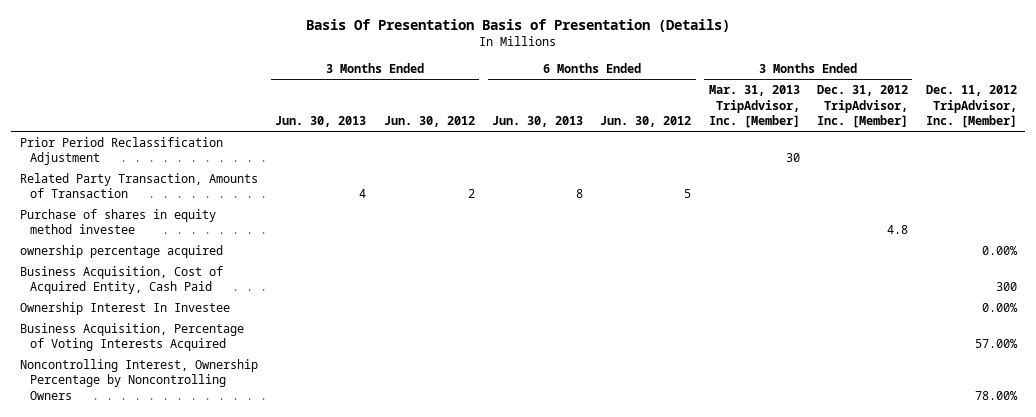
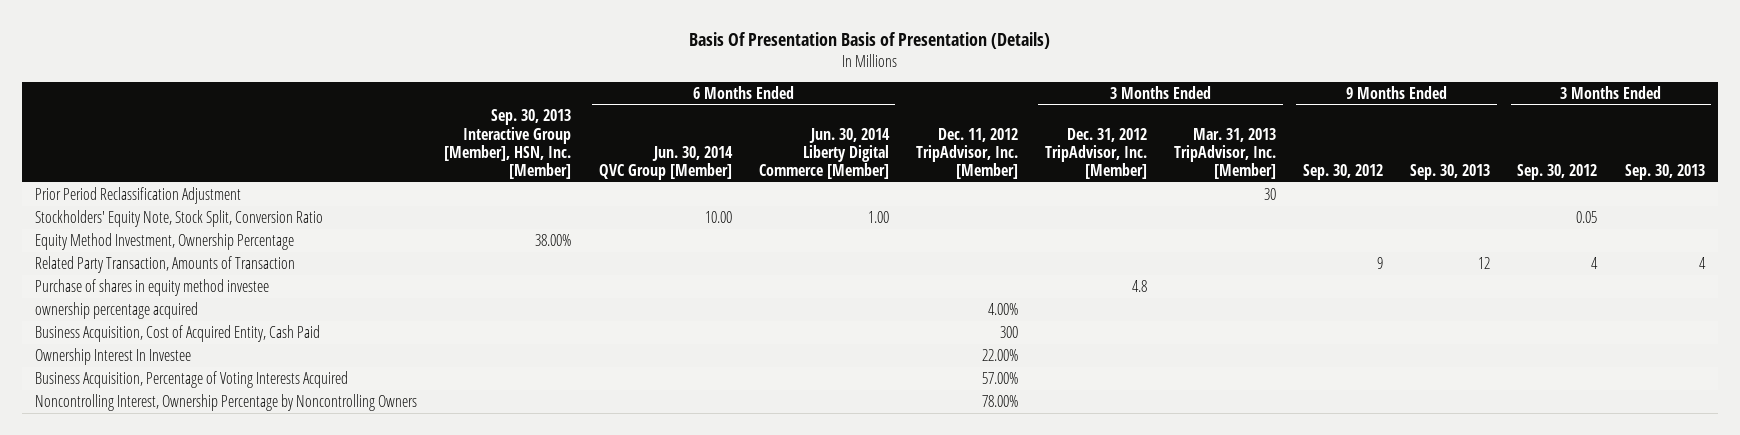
- | 3 Months Ended Jun. 30, 2013 | 3 Months Ended Jun. 30, 2012 | 6 Months Ended Jun. 30, 2013 | 6 Months Ended Jun. 30, 2012 | 3 Months Ended Mar. 31, 2013 TripAdvisor, Inc. [Member] | 3 Months Ended Dec. 31, 2012 TripAdvisor, Inc. [Member] | Dec. 11, 2012 TripAdvisor, Inc. [Member]
+ | Sep. 30, 2013 Interactive Group [Member], HSN, Inc. [Member] | 6 Months Ended Jun. 30, 2014 QVC Group [Member] | 6 Months Ended Jun. 30, 2014 Liberty Digital Commerce [Member] | Dec. 11, 2012 TripAdvisor, Inc. [Member] | 3 Months Ended Dec. 31, 2012 TripAdvisor, Inc. [Member] | 3 Months Ended Mar. 31, 2013 TripAdvisor, Inc. [Member] | 9 Months Ended Sep. 30, 2012 | 9 Months Ended Sep. 30, 2013 | 3 Months Ended Sep. 30, 2012 | 3 Months Ended Sep. 30, 2013
+ Stockholders' Equity Note, Stock Split, Conversion Ratio | | 10.00 | 1.00 | | | | | | 0.05 |
+ Equity Method Investment, Ownership Percentage | 38.00% | | | | | | | | |
- ownership percentage acquired | | | | | | | 0.00%
+ ownership percentage acquired | | | | 4.00% | | | | | |
- Ownership Interest In Investee | | | | | | | 0.00%
+ Ownership Interest In Investee | | | | 22.00% | | | | | |

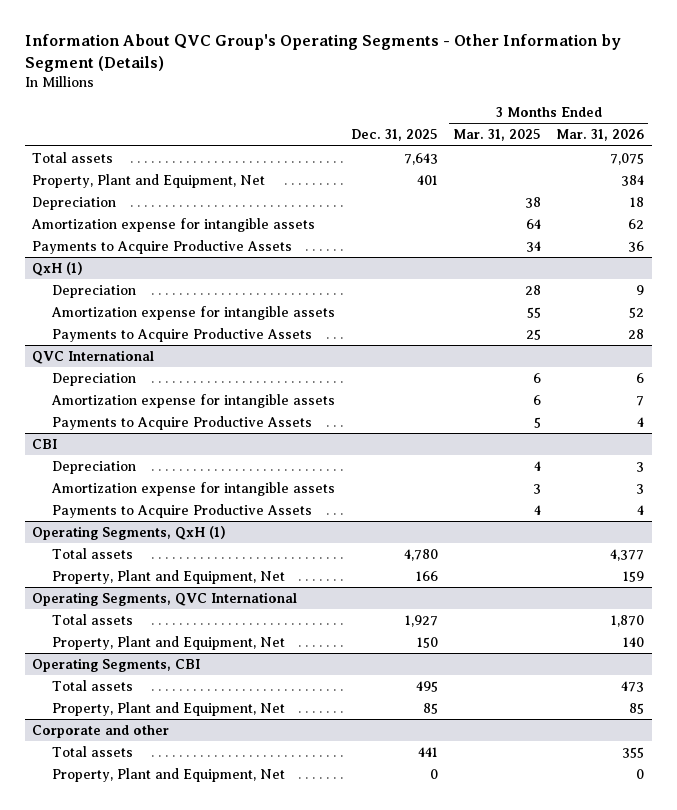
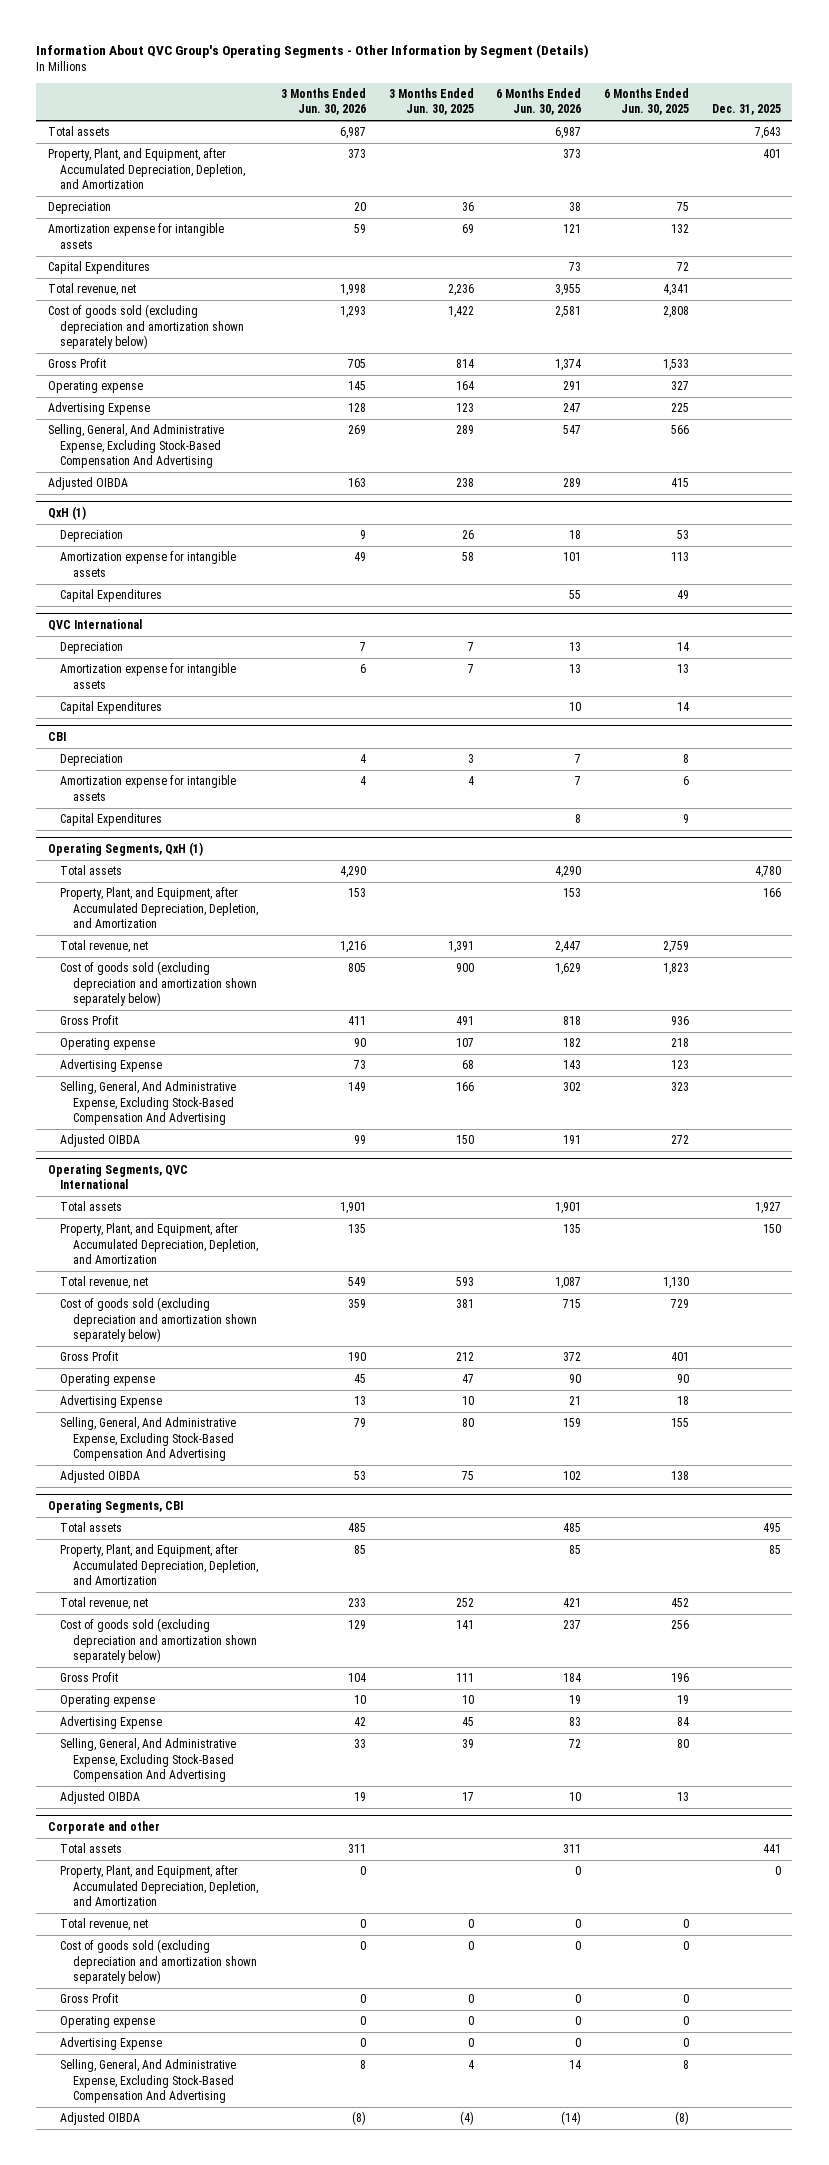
- | Dec. 31, 2025 | 3 Months Ended Mar. 31, 2025 | 3 Months Ended Mar. 31, 2026
+ | 3 Months Ended Jun. 30, 2026 | 3 Months Ended Jun. 30, 2025 | 6 Months Ended Jun. 30, 2026 | 6 Months Ended Jun. 30, 2025 | Dec. 31, 2025
- Property, Plant and Equipment, Net | 401 | | 384
+ Property, Plant, and Equipment, after Accumulated Depreciation, Depletion, and Amortization | 373 | | 373 | | 401
- Payments to Acquire Productive Assets | | 34 | 36
+ Capital Expenditures | | | 73 | 72 |
+ Total revenue, net | 1,998 | 2,236 | 3,955 | 4,341 |
+ Cost of goods sold (excluding depreciation and amortization shown separately below) | 1,293 | 1,422 | 2,581 | 2,808 |
+ Gross Profit | 705 | 814 | 1,374 | 1,533 |
+ Operating expense | 145 | 164 | 291 | 327 |
+ Advertising Expense | 128 | 123 | 247 | 225 |
+ Selling, General, And Administrative Expense, Excluding Stock-Based Compensation And Advertising | 269 | 289 | 547 | 566 |
+ Adjusted OIBDA | 163 | 238 | 289 | 415 |
@ QxH (1)
- Payments to Acquire Productive Assets | | 25 | 28
+ Capital Expenditures | | | 55 | 49 |
@ QVC International
- Payments to Acquire Productive Assets | | 5 | 4
+ Capital Expenditures | | | 10 | 14 |
@ CBI
- Payments to Acquire Productive Assets | | 4 | 4
+ Capital Expenditures | | | 8 | 9 |
@ Operating Segments, QxH (1)
- Property, Plant and Equipment, Net | 166 | | 159
+ Property, Plant, and Equipment, after Accumulated Depreciation, Depletion, and Amortization | 153 | | 153 | | 166
+ Total revenue, net | 1,216 | 1,391 | 2,447 | 2,759 |
+ Cost of goods sold (excluding depreciation and amortization shown separately below) | 805 | 900 | 1,629 | 1,823 |
+ Gross Profit | 411 | 491 | 818 | 936 |
+ Operating expense | 90 | 107 | 182 | 218 |
+ Advertising Expense | 73 | 68 | 143 | 123 |
+ Selling, General, And Administrative Expense, Excluding Stock-Based Compensation And Advertising | 149 | 166 | 302 | 323 |
+ Adjusted OIBDA | 99 | 150 | 191 | 272 |
@ Operating Segments, QVC International
- Property, Plant and Equipment, Net | 150 | | 140
+ Property, Plant, and Equipment, after Accumulated Depreciation, Depletion, and Amortization | 135 | | 135 | | 150
+ Total revenue, net | 549 | 593 | 1,087 | 1,130 |
+ Cost of goods sold (excluding depreciation and amortization shown separately below) | 359 | 381 | 715 | 729 |
+ Gross Profit | 190 | 212 | 372 | 401 |
+ Operating expense | 45 | 47 | 90 | 90 |
+ Advertising Expense | 13 | 10 | 21 | 18 |
+ Selling, General, And Administrative Expense, Excluding Stock-Based Compensation And Advertising | 79 | 80 | 159 | 155 |
+ Adjusted OIBDA | 53 | 75 | 102 | 138 |
@ Operating Segments, CBI
- Property, Plant and Equipment, Net | 85 | | 85
+ Property, Plant, and Equipment, after Accumulated Depreciation, Depletion, and Amortization | 85 | | 85 | | 85
+ Total revenue, net | 233 | 252 | 421 | 452 |
+ Cost of goods sold (excluding depreciation and amortization shown separately below) | 129 | 141 | 237 | 256 |
+ Gross Profit | 104 | 111 | 184 | 196 |
+ Operating expense | 10 | 10 | 19 | 19 |
+ Advertising Expense | 42 | 45 | 83 | 84 |
+ Selling, General, And Administrative Expense, Excluding Stock-Based Compensation And Advertising | 33 | 39 | 72 | 80 |
+ Adjusted OIBDA | 19 | 17 | 10 | 13 |
@ Corporate and other
- Property, Plant and Equipment, Net | 0 | | 0
+ Property, Plant, and Equipment, after Accumulated Depreciation, Depletion, and Amortization | 0 | | 0 | | 0
+ Total revenue, net | 0 | 0 | 0 | 0 |
+ Cost of goods sold (excluding depreciation and amortization shown separately below) | 0 | 0 | 0 | 0 |
+ Gross Profit | 0 | 0 | 0 | 0 |
+ Operating expense | 0 | 0 | 0 | 0 |
+ Advertising Expense | 0 | 0 | 0 | 0 |
+ Selling, General, And Administrative Expense, Excluding Stock-Based Compensation And Advertising | 8 | 4 | 14 | 8 |
+ Adjusted OIBDA | (8) | (4) | (14) | (8) |

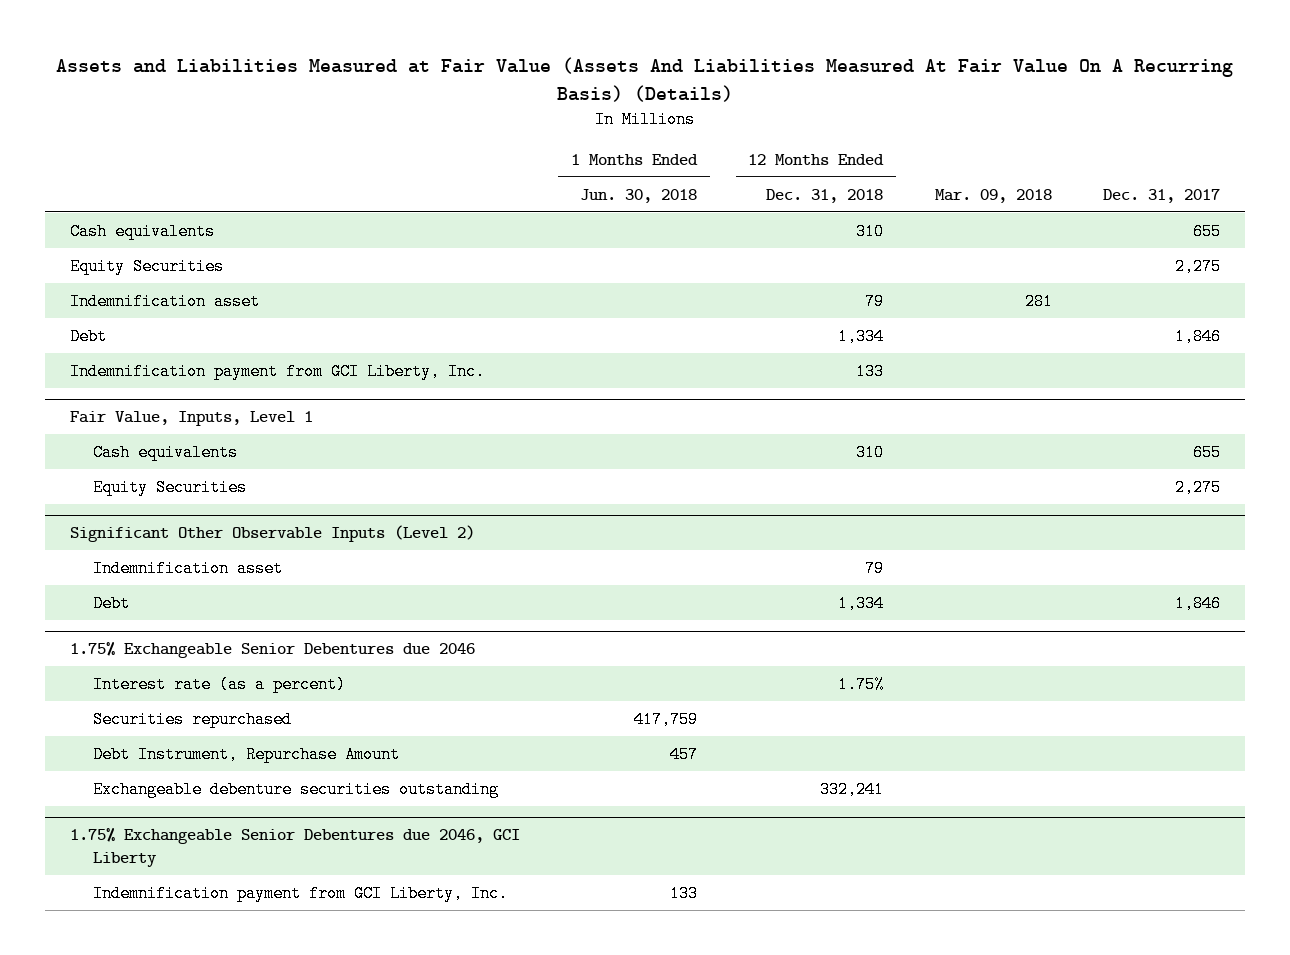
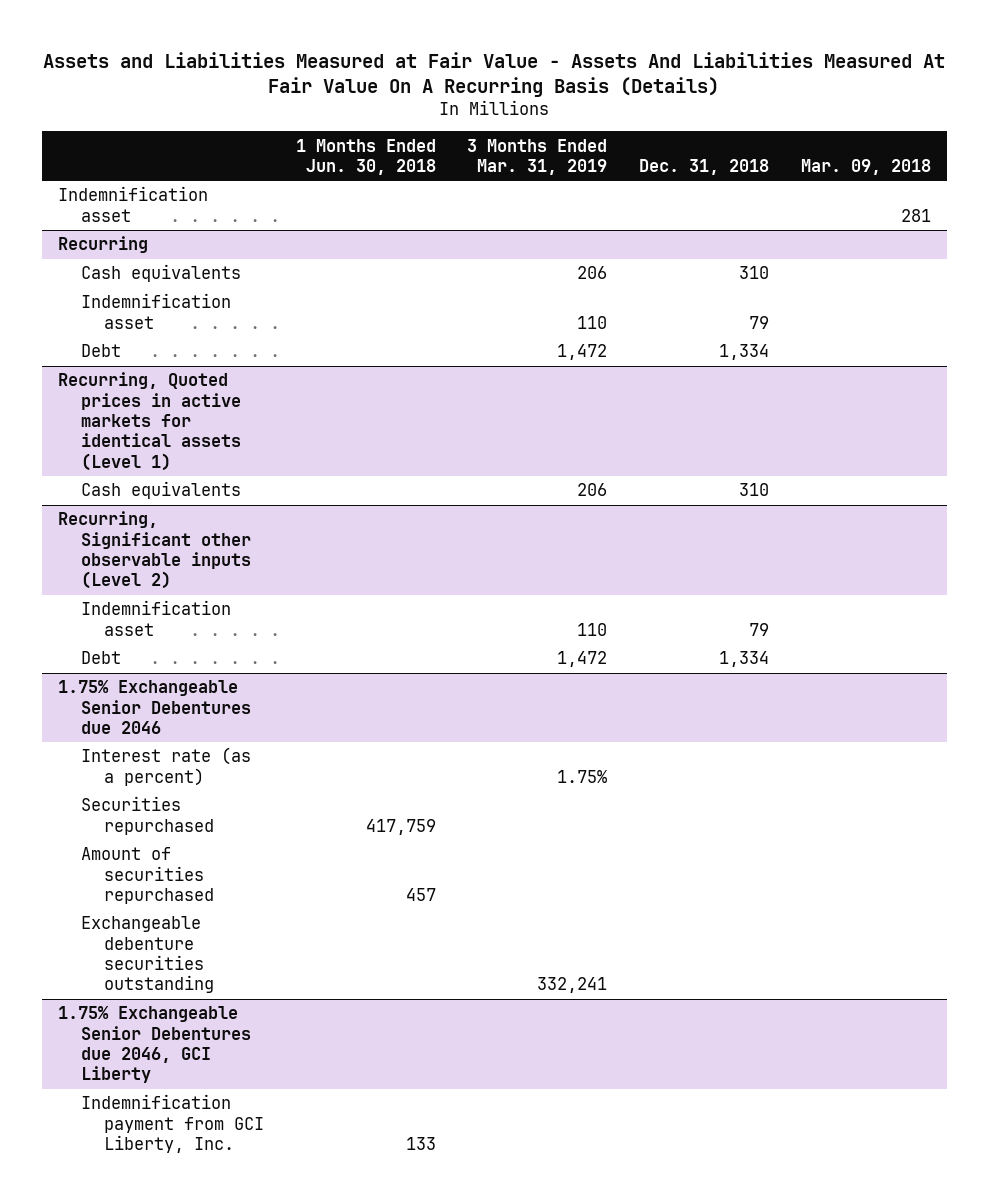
- Assets and Liabilities Measured at Fair Value (Assets And Liabilities Measured At Fair Value On A Recurring Basis) (Details)
+ Assets and Liabilities Measured at Fair Value - Assets And Liabilities Measured At Fair Value On A Recurring Basis (Details)
- | 1 Months Ended Jun. 30, 2018 | 12 Months Ended Dec. 31, 2018 | Mar. 09, 2018 | Dec. 31, 2017
+ | 1 Months Ended Jun. 30, 2018 | 3 Months Ended Mar. 31, 2019 | Dec. 31, 2018 | Mar. 09, 2018
- Cash equivalents | | 310 | | 655
- Equity Securities | | | | 2,275
- Debt | | 1,334 | | 1,846
- Indemnification payment from GCI Liberty, Inc. | | 133 | |
- Fair Value, Inputs, Level 1
- Cash equivalents | | 310 | | 655
- Equity Securities | | | | 2,275
- Significant Other Observable Inputs (Level 2)
+ Recurring
+ Cash equivalents | | 206 | 310 |
+ Indemnification asset | | 110 | 79 |
+ Debt | | 1,472 | 1,334 |
+ Recurring, Quoted prices in active markets for identical assets (Level 1)
+ Cash equivalents | | 206 | 310 |
+ Recurring, Significant other observable inputs (Level 2)
@ 1.75% Exchangeable Senior Debentures due 2046
- Debt Instrument, Repurchase Amount | 457 | | |
+ Amount of securities repurchased | 457 | | |

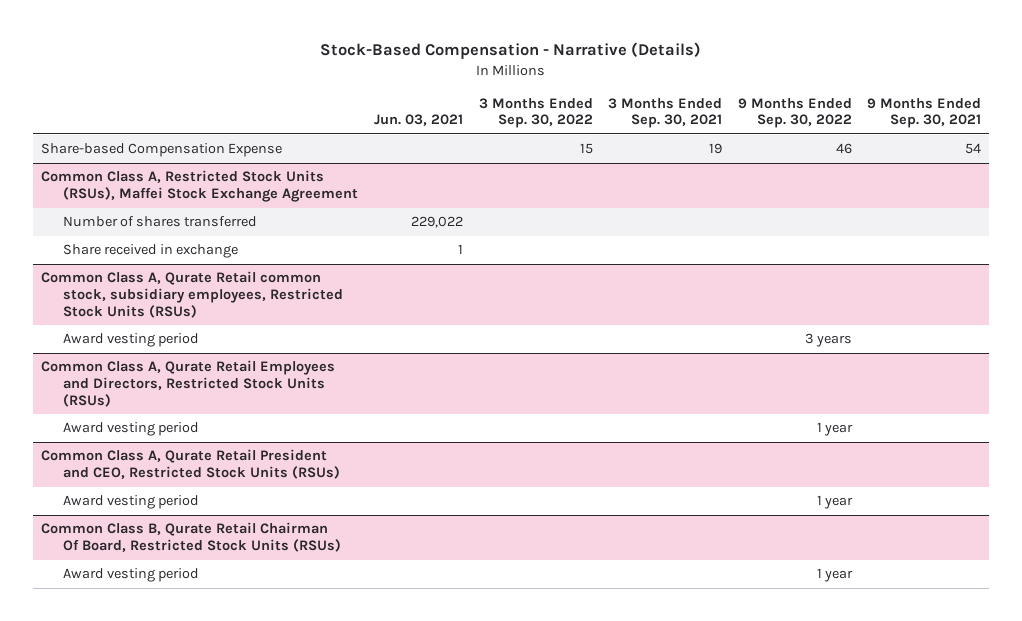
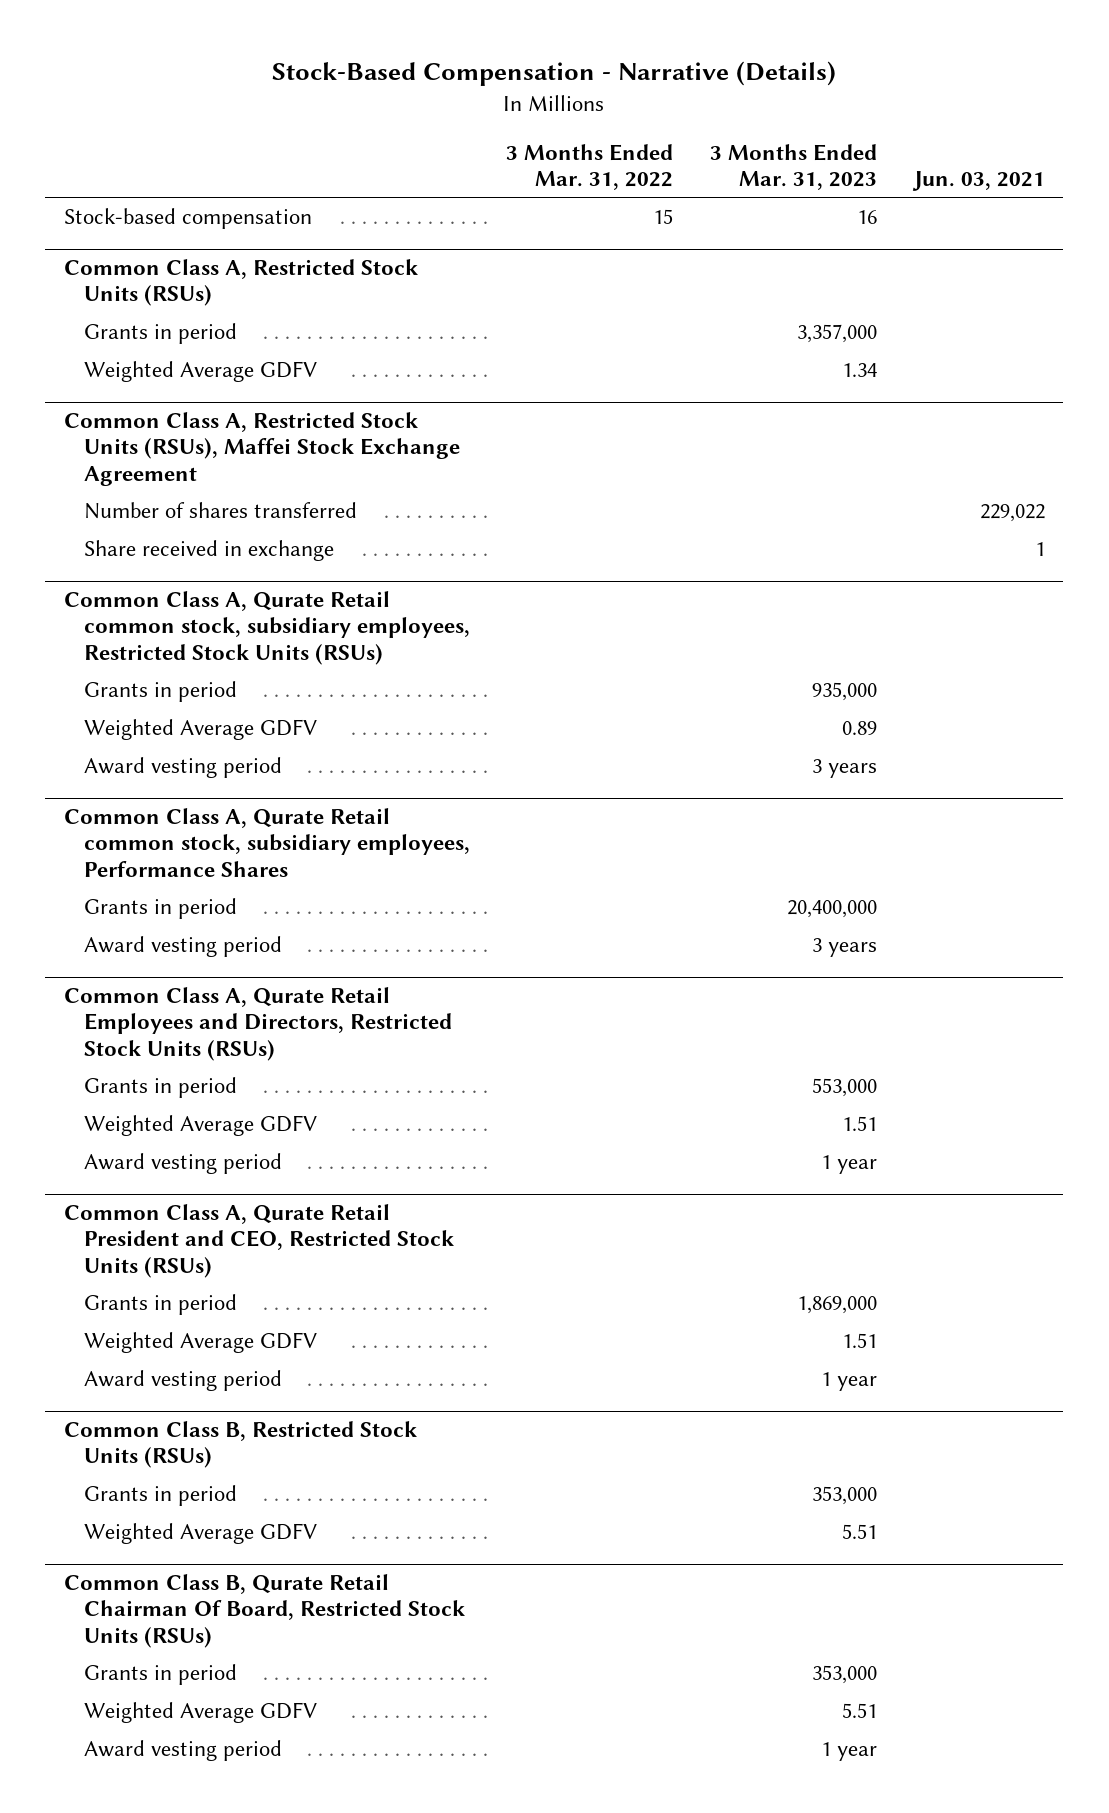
- | Jun. 03, 2021 | 3 Months Ended Sep. 30, 2022 | 3 Months Ended Sep. 30, 2021 | 9 Months Ended Sep. 30, 2022 | 9 Months Ended Sep. 30, 2021
+ | 3 Months Ended Mar. 31, 2022 | 3 Months Ended Mar. 31, 2023 | Jun. 03, 2021
- Share-based Compensation Expense | | 15 | 19 | 46 | 54
+ Stock-based compensation | 15 | 16 |
+ Common Class A, Restricted Stock Units (RSUs)
+ Grants in period | | 3,357,000 |
+ Weighted Average GDFV | | 1.34 |
@ Common Class A, Qurate Retail common stock, subsidiary employees, Restricted Stock Units (RSUs)
+ Grants in period | | 935,000 |
+ Weighted Average GDFV | | 0.89 |
+ Common Class A, Qurate Retail common stock, subsidiary employees, Performance Shares
+ Grants in period | | 20,400,000 |
+ Award vesting period | | 3 years |
@ Common Class A, Qurate Retail Employees and Directors, Restricted Stock Units (RSUs)
+ Grants in period | | 553,000 |
+ Weighted Average GDFV | | 1.51 |
@ Common Class A, Qurate Retail President and CEO, Restricted Stock Units (RSUs)
+ Grants in period | | 1,869,000 |
+ Weighted Average GDFV | | 1.51 |
+ Common Class B, Restricted Stock Units (RSUs)
+ Grants in period | | 353,000 |
+ Weighted Average GDFV | | 5.51 |
@ Common Class B, Qurate Retail Chairman Of Board, Restricted Stock Units (RSUs)
+ Grants in period | | 353,000 |
+ Weighted Average GDFV | | 5.51 |

